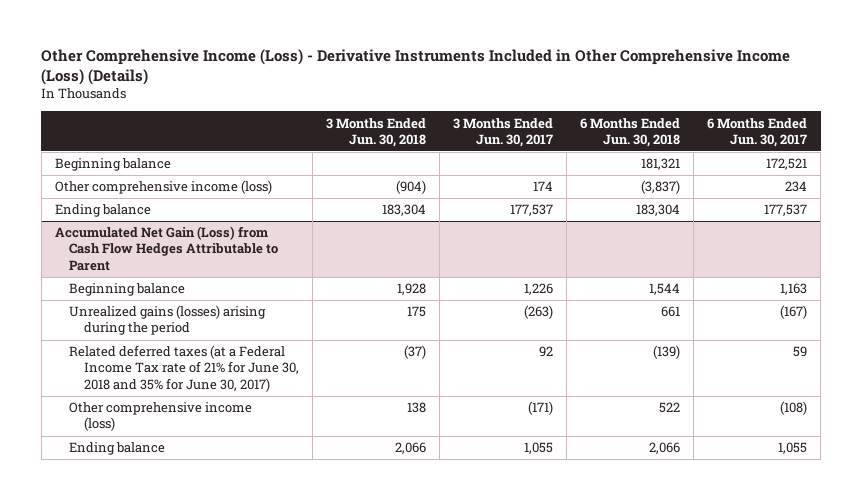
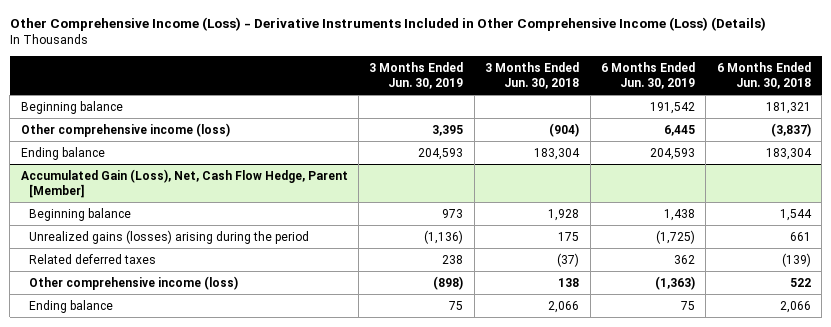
- | 3 Months Ended Jun. 30, 2018 | 3 Months Ended Jun. 30, 2017 | 6 Months Ended Jun. 30, 2018 | 6 Months Ended Jun. 30, 2017
+ | 3 Months Ended Jun. 30, 2019 | 3 Months Ended Jun. 30, 2018 | 6 Months Ended Jun. 30, 2019 | 6 Months Ended Jun. 30, 2018
- Accumulated Net Gain (Loss) from Cash Flow Hedges Attributable to Parent
+ Accumulated Gain (Loss), Net, Cash Flow Hedge, Parent [Member]
- Related deferred taxes (at a Federal Income Tax rate of 21% for June 30, 2018 and 35% for June 30, 2017) | (37) | 92 | (139) | 59
+ Related deferred taxes | 238 | (37) | 362 | (139)

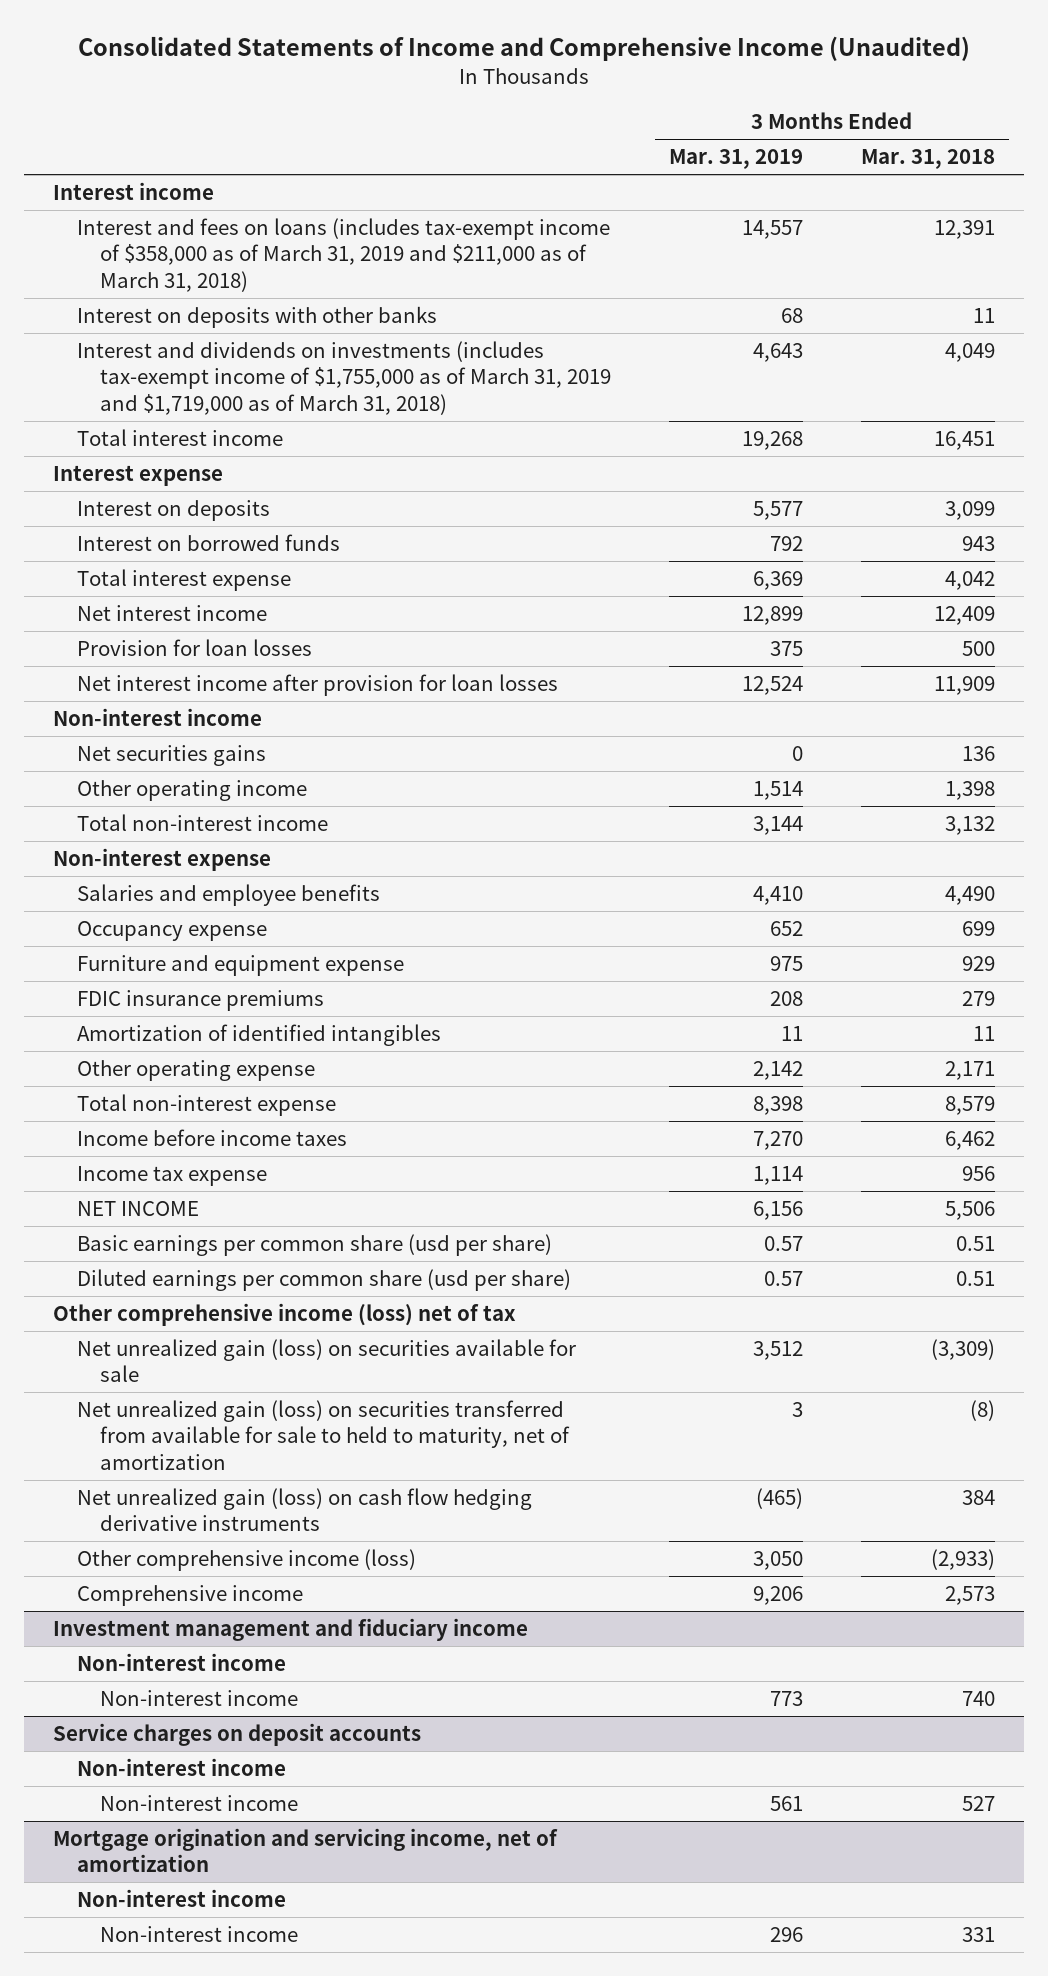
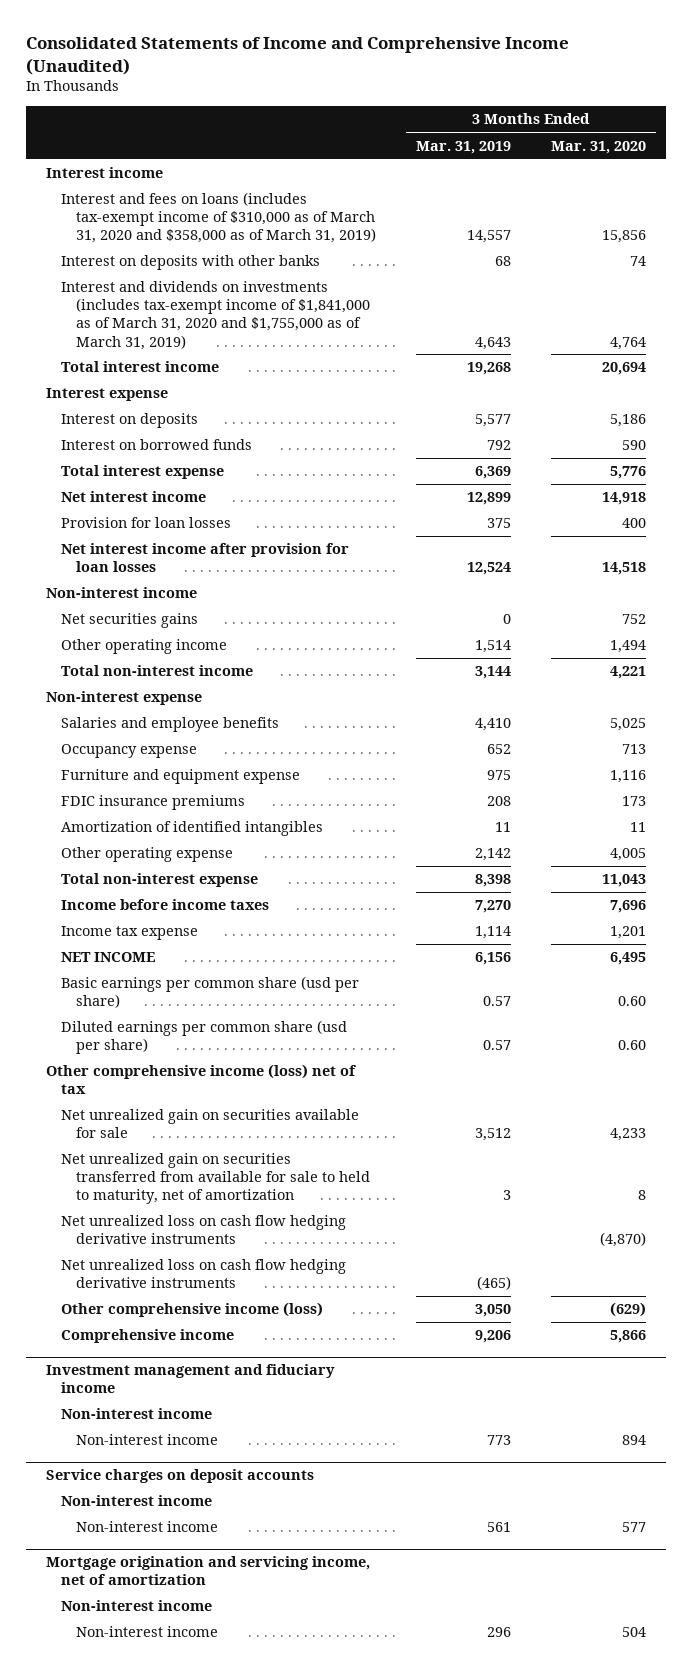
- | 3 Months Ended Mar. 31, 2019 | 3 Months Ended Mar. 31, 2018
+ | 3 Months Ended Mar. 31, 2019 | 3 Months Ended Mar. 31, 2020
- Interest and fees on loans (includes tax-exempt income of $358,000 as of March 31, 2019 and $211,000 as of March 31, 2018) | 14,557 | 12,391
+ Interest and fees on loans (includes tax-exempt income of $310,000 as of March 31, 2020 and $358,000 as of March 31, 2019) | 14,557 | 15,856
- Interest and dividends on investments (includes tax-exempt income of $1,755,000 as of March 31, 2019 and $1,719,000 as of March 31, 2018) | 4,643 | 4,049
+ Interest and dividends on investments (includes tax-exempt income of $1,841,000 as of March 31, 2020 and $1,755,000 as of March 31, 2019) | 4,643 | 4,764
- Net unrealized gain (loss) on securities available for sale | 3,512 | (3,309)
- Net unrealized gain (loss) on securities transferred from available for sale to held to maturity, net of amortization | 3 | (8)
- Net unrealized gain (loss) on cash flow hedging derivative instruments | (465) | 384
+ Net unrealized gain on securities available for sale | 3,512 | 4,233
+ Net unrealized gain on securities transferred from available for sale to held to maturity, net of amortization | 3 | 8
+ Net unrealized loss on cash flow hedging derivative instruments | | (4,870)
+ Net unrealized loss on cash flow hedging derivative instruments | (465) |

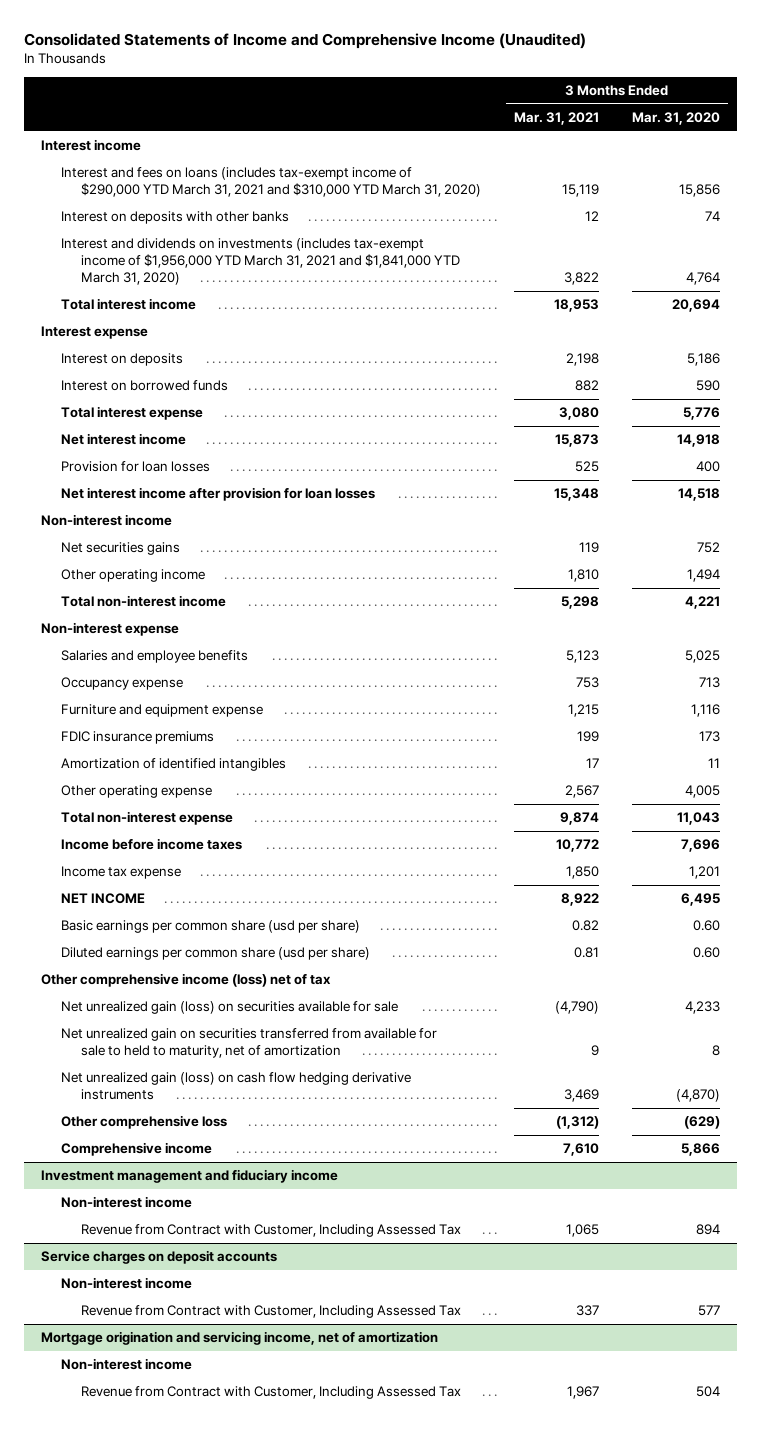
- | 3 Months Ended Mar. 31, 2019 | 3 Months Ended Mar. 31, 2020
+ | 3 Months Ended Mar. 31, 2021 | 3 Months Ended Mar. 31, 2020
- Interest and fees on loans (includes tax-exempt income of $310,000 as of March 31, 2020 and $358,000 as of March 31, 2019) | 14,557 | 15,856
+ Interest and fees on loans (includes tax-exempt income of $290,000 YTD March 31, 2021 and $310,000 YTD March 31, 2020) | 15,119 | 15,856
- Interest and dividends on investments (includes tax-exempt income of $1,841,000 as of March 31, 2020 and $1,755,000 as of March 31, 2019) | 4,643 | 4,764
+ Interest and dividends on investments (includes tax-exempt income of $1,956,000 YTD March 31, 2021 and $1,841,000 YTD March 31, 2020) | 3,822 | 4,764
- Net unrealized gain on securities available for sale | 3,512 | 4,233
+ Net unrealized gain (loss) on securities available for sale | (4,790) | 4,233
- Net unrealized loss on cash flow hedging derivative instruments | | (4,870)
- Net unrealized loss on cash flow hedging derivative instruments | (465) |
- Other comprehensive income (loss) | 3,050 | (629)
+ Net unrealized gain (loss) on cash flow hedging derivative instruments | 3,469 | (4,870)
+ Other comprehensive loss | (1,312) | (629)
@ Investment management and fiduciary income
- Non-interest income | 773 | 894
+ Revenue from Contract with Customer, Including Assessed Tax | 1,065 | 894
@ Service charges on deposit accounts
- Non-interest income | 561 | 577
+ Revenue from Contract with Customer, Including Assessed Tax | 337 | 577
@ Mortgage origination and servicing income, net of amortization
- Non-interest income | 296 | 504
+ Revenue from Contract with Customer, Including Assessed Tax | 1,967 | 504

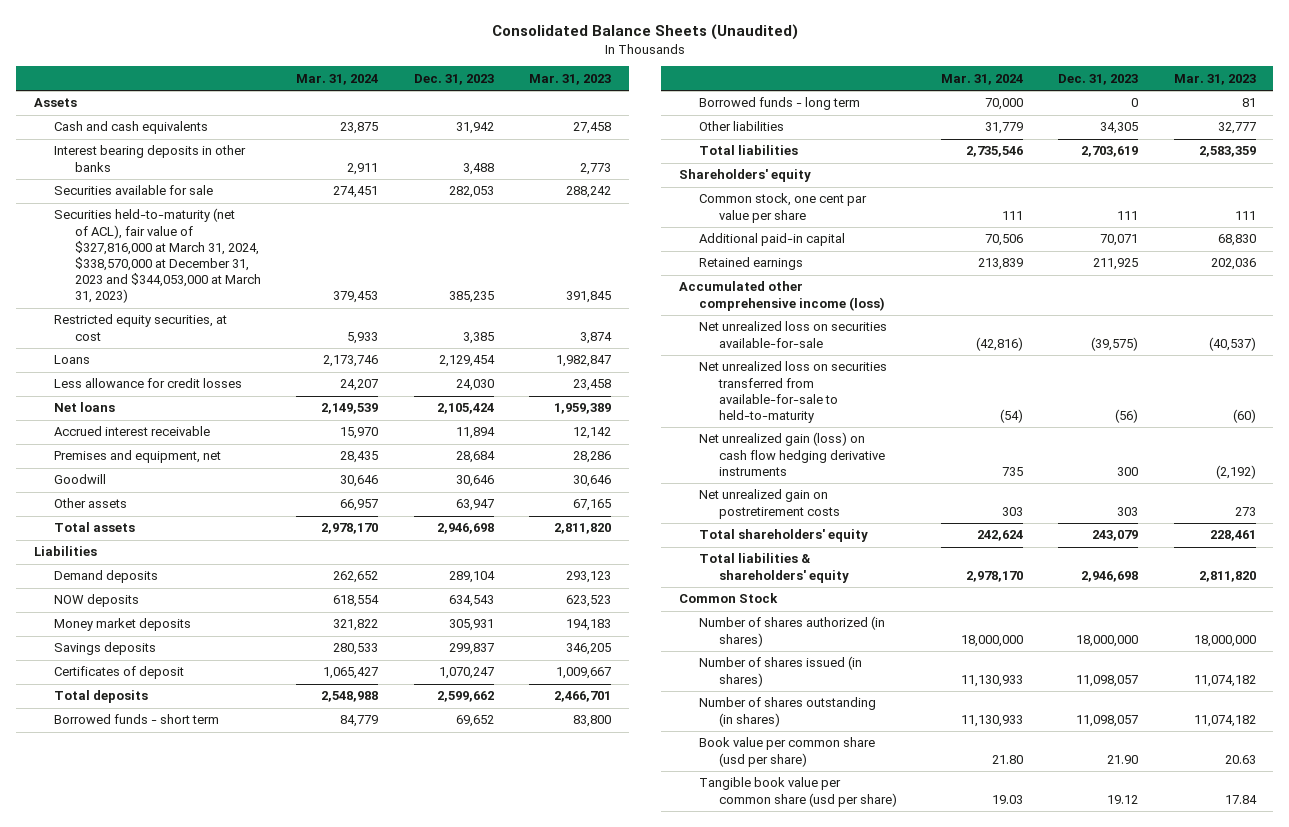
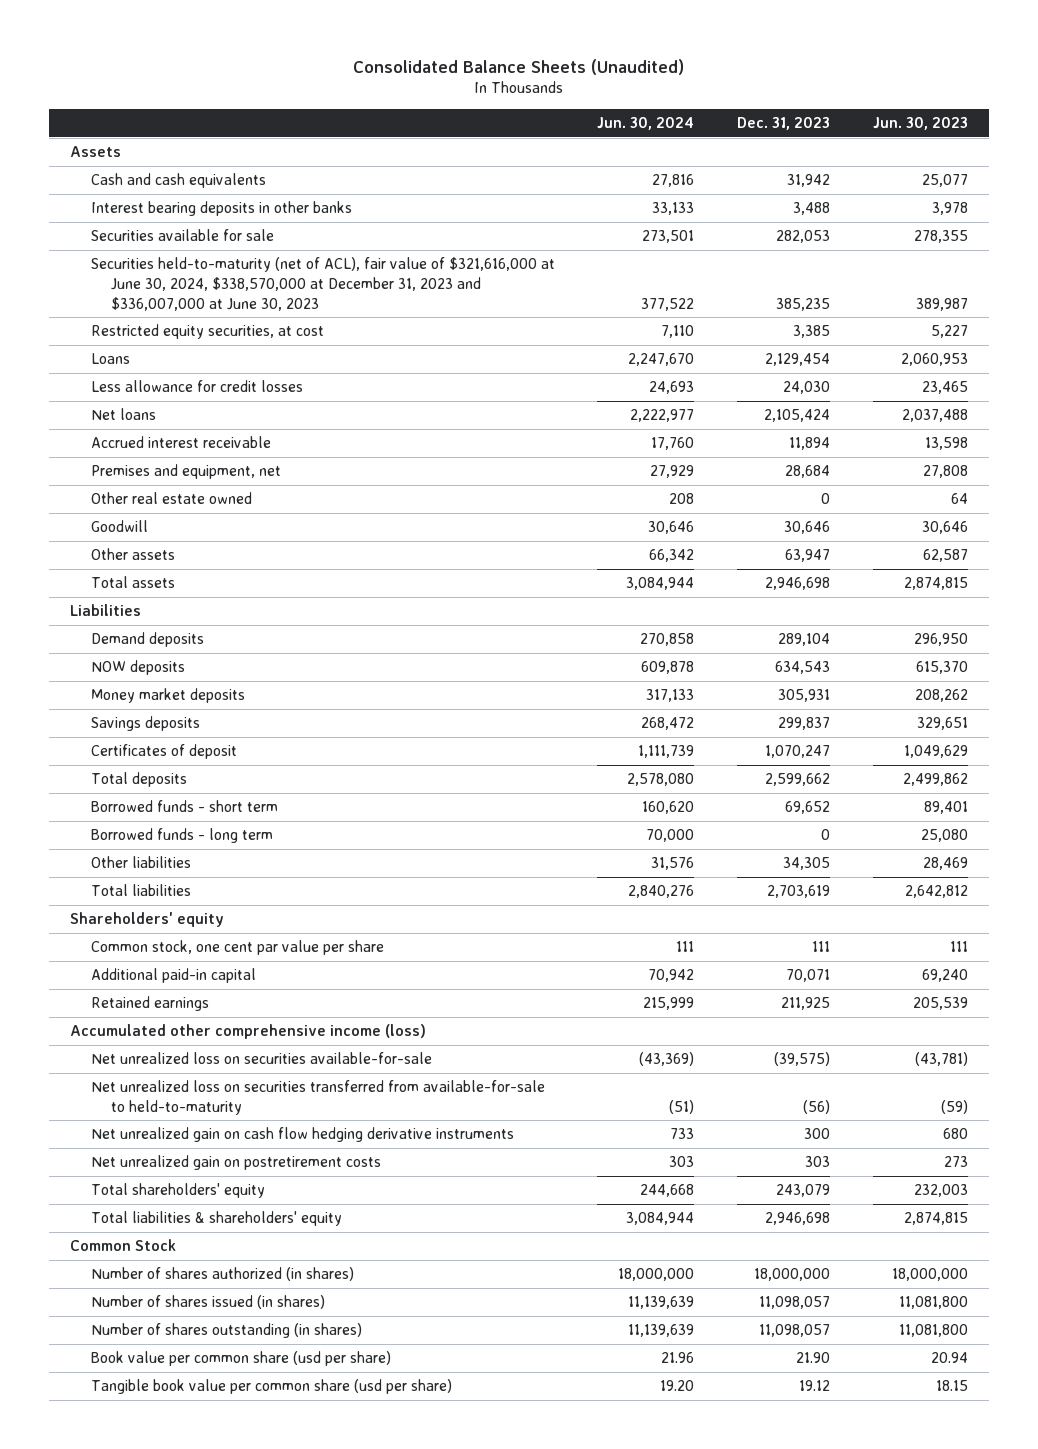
- | Mar. 31, 2024 | Dec. 31, 2023 | Mar. 31, 2023
+ | Jun. 30, 2024 | Dec. 31, 2023 | Jun. 30, 2023
- Securities held-to-maturity (net of ACL), fair value of $327,816,000 at March 31, 2024, $338,570,000 at December 31, 2023 and $344,053,000 at March 31, 2023) | 379,453 | 385,235 | 391,845
+ Securities held-to-maturity (net of ACL), fair value of $321,616,000 at June 30, 2024, $338,570,000 at December 31, 2023 and $336,007,000 at June 30, 2023 | 377,522 | 385,235 | 389,987
+ Other real estate owned | 208 | 0 | 64
- Net unrealized gain (loss) on cash flow hedging derivative instruments | 735 | 300 | (2,192)
+ Net unrealized gain on cash flow hedging derivative instruments | 733 | 300 | 680

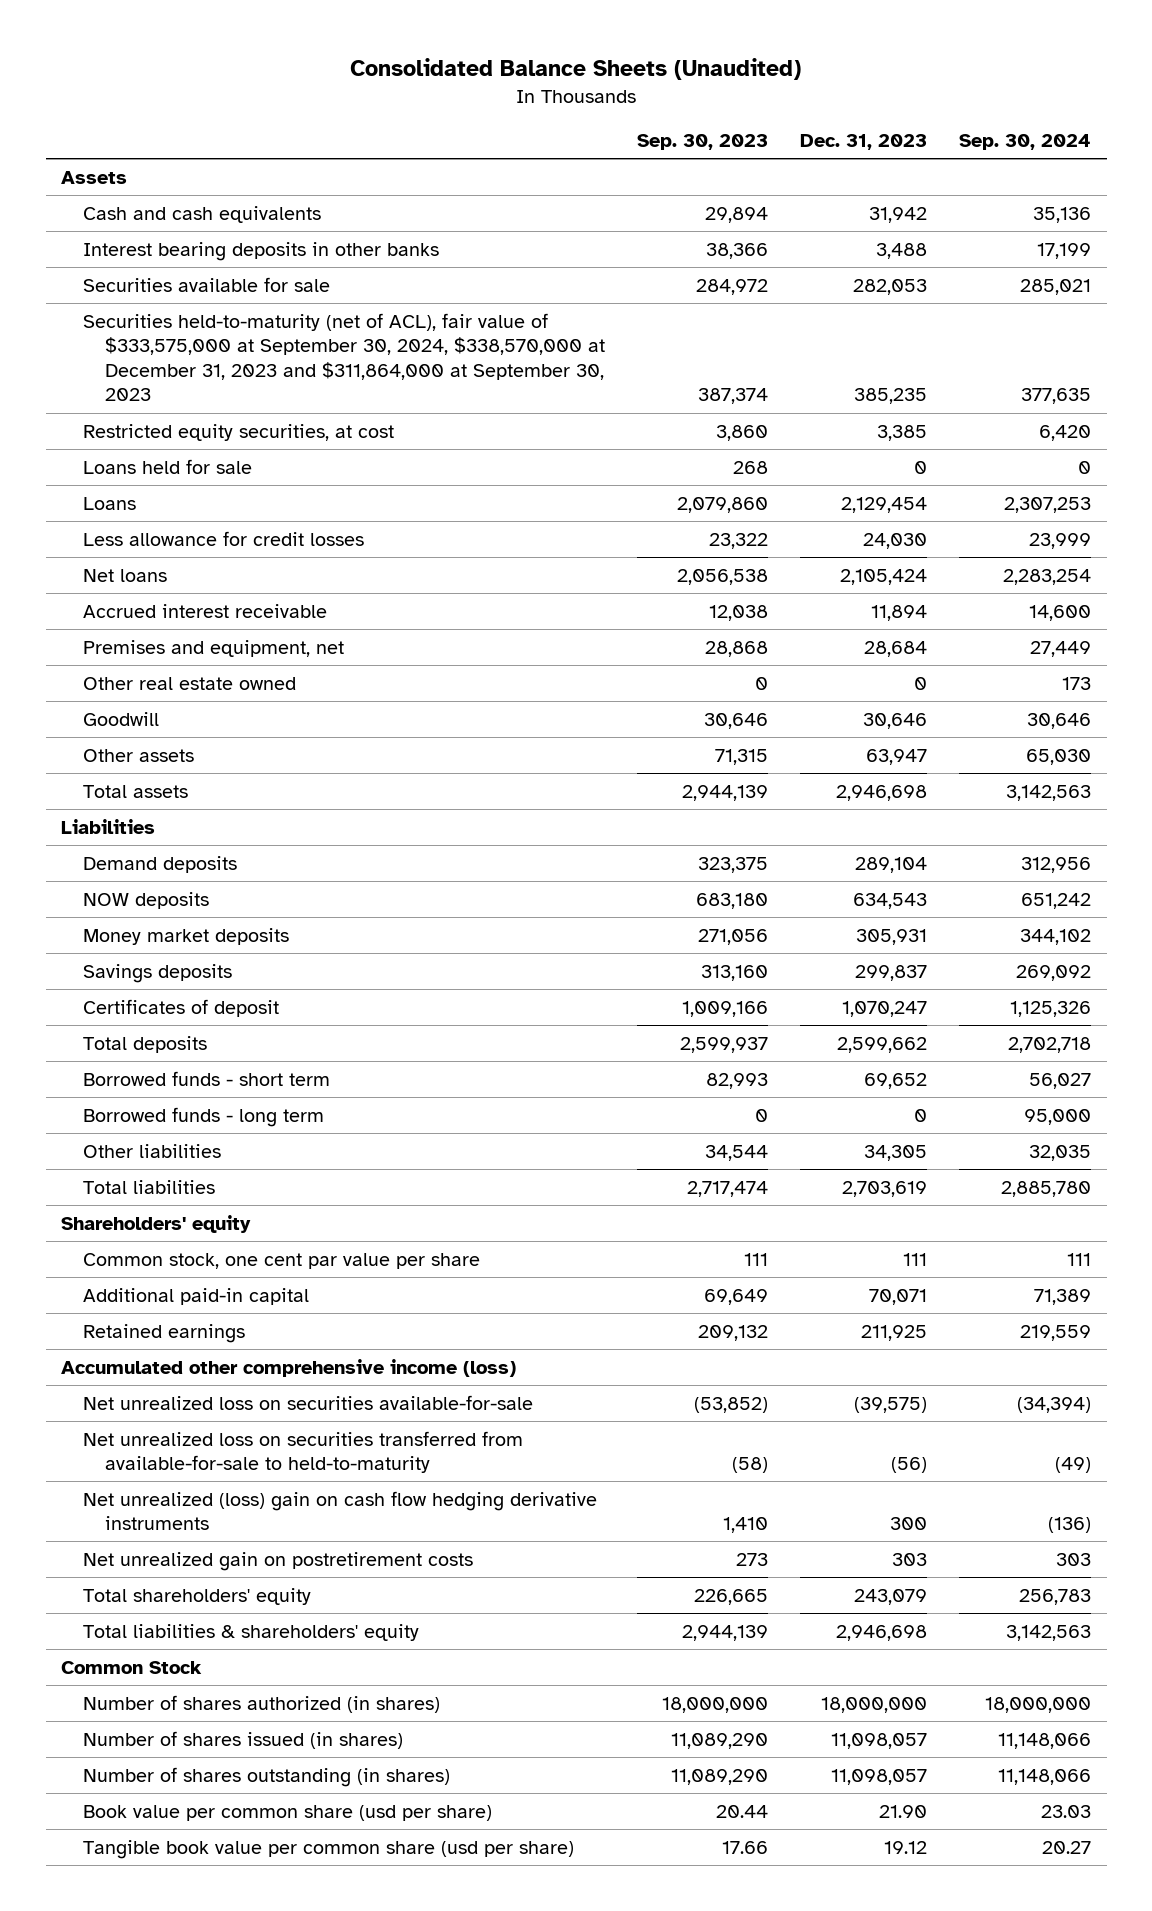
- | Jun. 30, 2024 | Dec. 31, 2023 | Jun. 30, 2023
+ | Sep. 30, 2023 | Dec. 31, 2023 | Sep. 30, 2024
- Securities held-to-maturity (net of ACL), fair value of $321,616,000 at June 30, 2024, $338,570,000 at December 31, 2023 and $336,007,000 at June 30, 2023 | 377,522 | 385,235 | 389,987
+ Securities held-to-maturity (net of ACL), fair value of $333,575,000 at September 30, 2024, $338,570,000 at December 31, 2023 and $311,864,000 at September 30, 2023 | 387,374 | 385,235 | 377,635
+ Loans held for sale | 268 | 0 | 0
- Net unrealized gain on cash flow hedging derivative instruments | 733 | 300 | 680
+ Net unrealized (loss) gain on cash flow hedging derivative instruments | 1,410 | 300 | (136)

